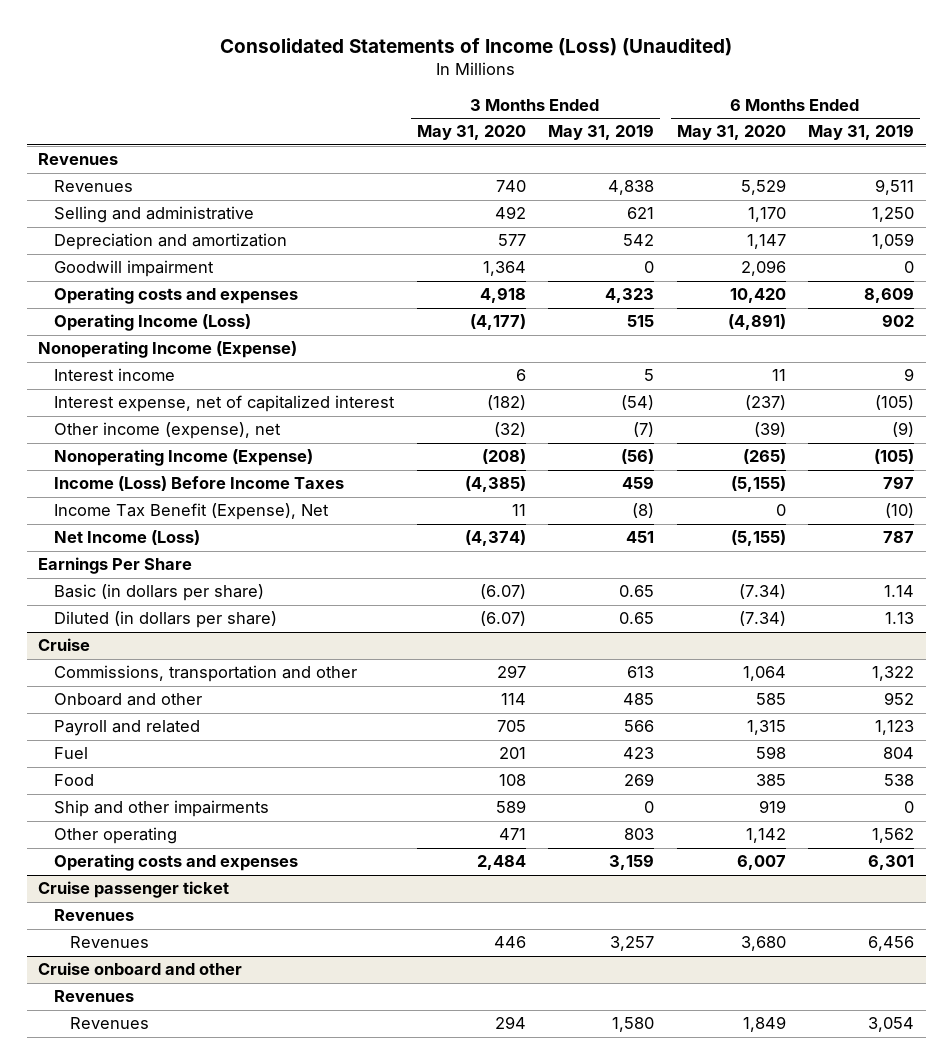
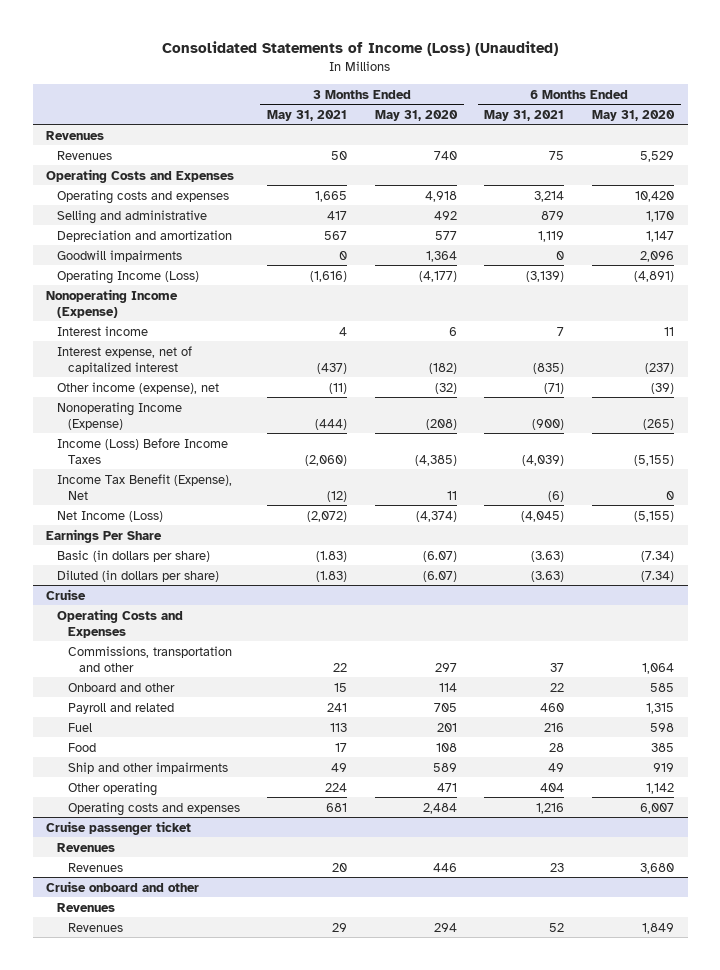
- | 3 Months Ended May 31, 2020 | 3 Months Ended May 31, 2019 | 6 Months Ended May 31, 2020 | 6 Months Ended May 31, 2019
+ | 3 Months Ended May 31, 2021 | 3 Months Ended May 31, 2020 | 6 Months Ended May 31, 2021 | 6 Months Ended May 31, 2020
+ Operating Costs and Expenses
moved up: Operating costs and expenses | 1,665 | 4,918 | 3,214 | 10,420
- Goodwill impairment | 1,364 | 0 | 2,096 | 0
+ Goodwill impairments | 0 | 1,364 | 0 | 2,096
@ Cruise
+ Operating Costs and Expenses

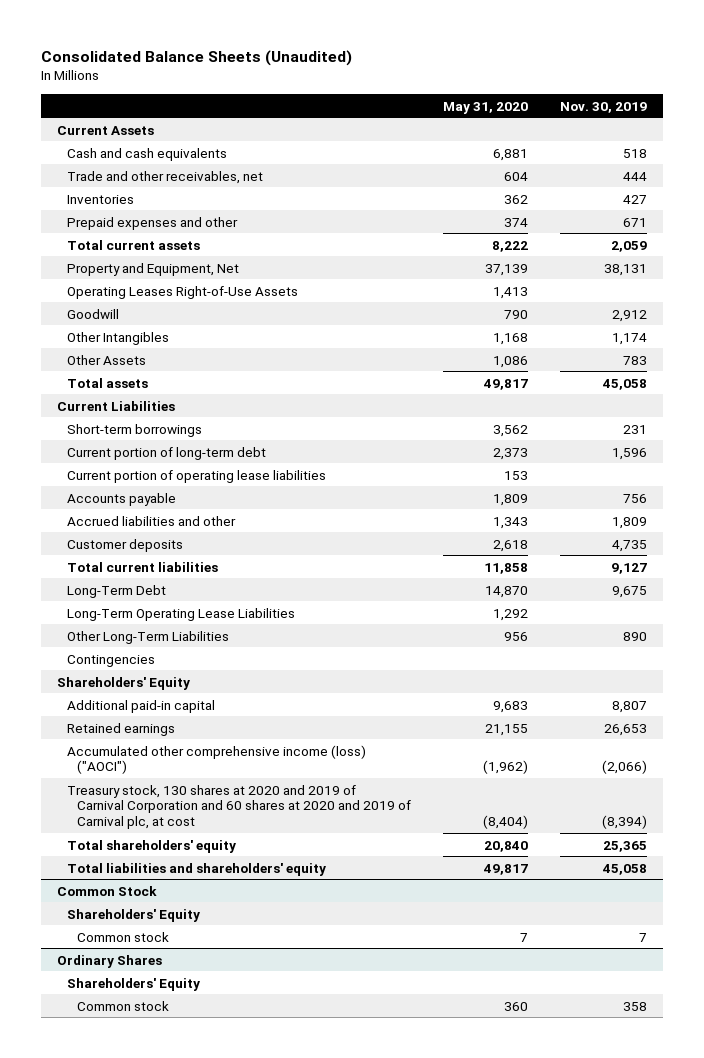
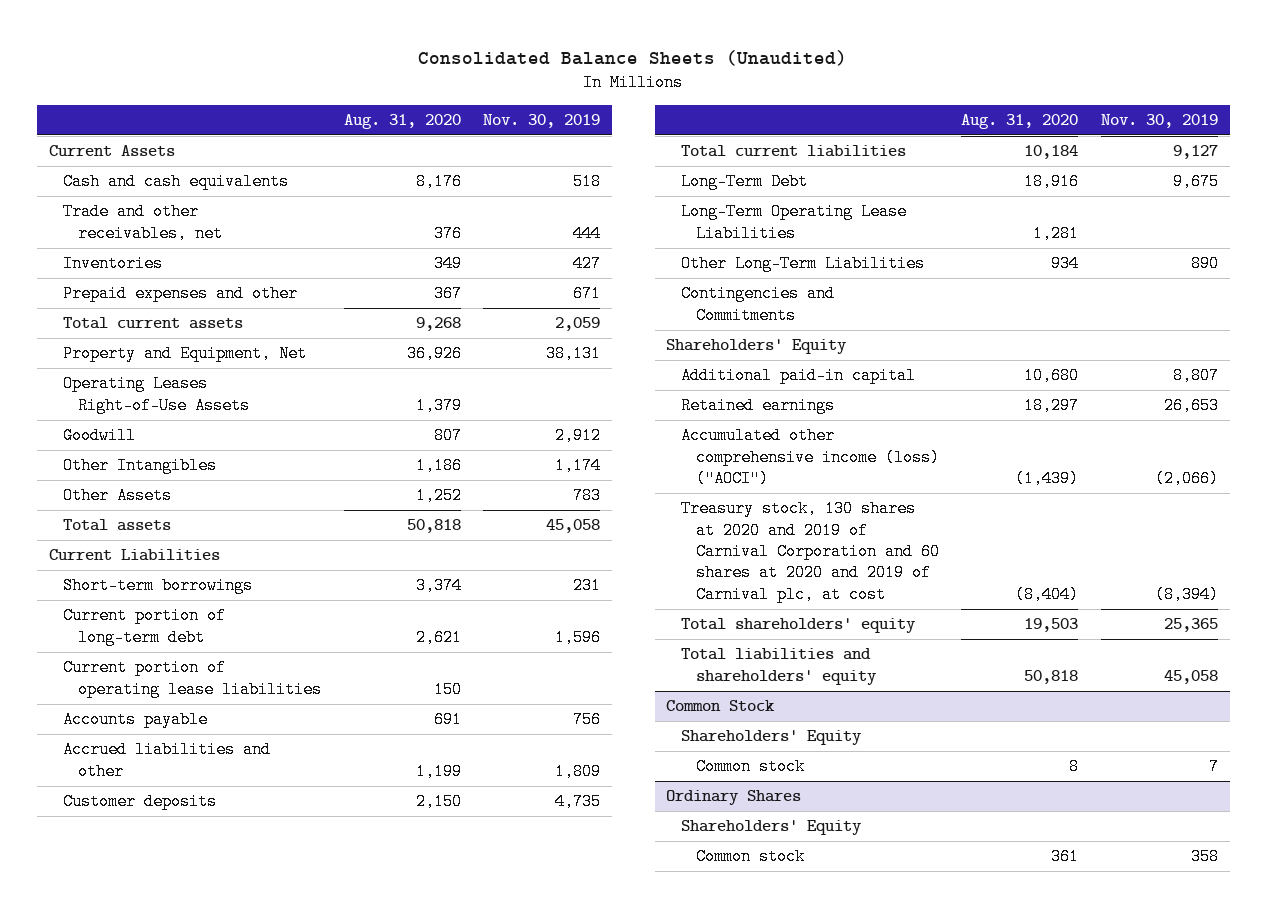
- | May 31, 2020 | Nov. 30, 2019
+ | Aug. 31, 2020 | Nov. 30, 2019
- Contingencies
+ Contingencies and Commitments

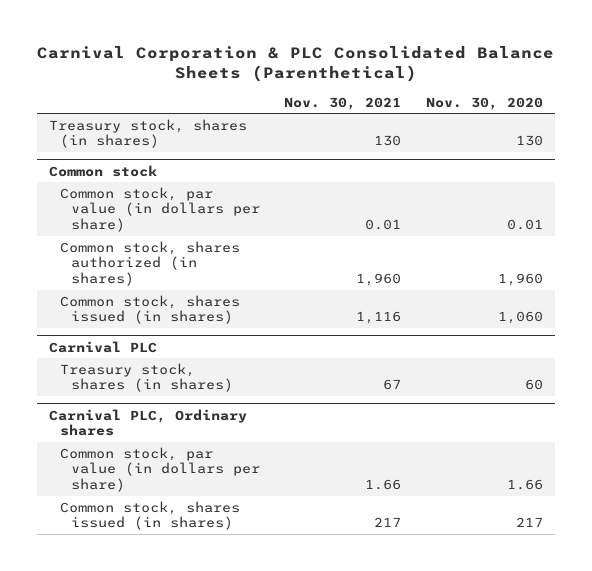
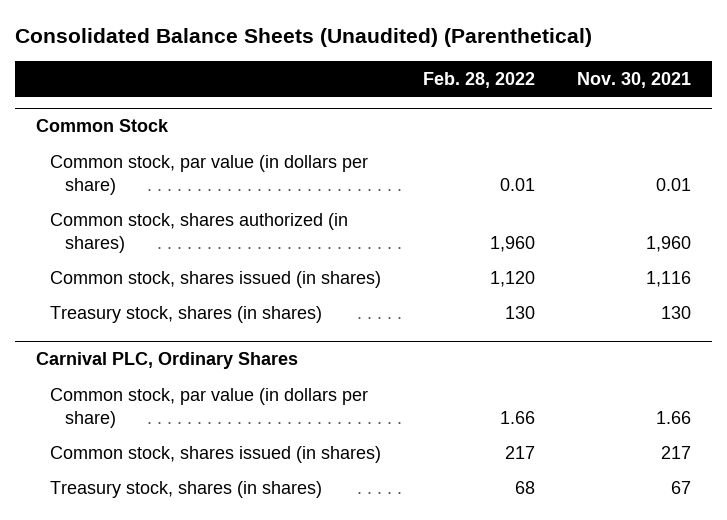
- Carnival Corporation & PLC Consolidated Balance Sheets (Parenthetical)
+ Consolidated Balance Sheets (Unaudited) (Parenthetical)
- | Nov. 30, 2021 | Nov. 30, 2020
+ | Feb. 28, 2022 | Nov. 30, 2021
- Treasury stock, shares (in shares) | 130 | 130
- Common stock
+ Common Stock
- Carnival PLC
- Treasury stock, shares (in shares) | 67 | 60
- Carnival PLC, Ordinary shares
+ Treasury stock, shares (in shares) | 130 | 130
+ Carnival PLC, Ordinary Shares
+ Treasury stock, shares (in shares) | 68 | 67

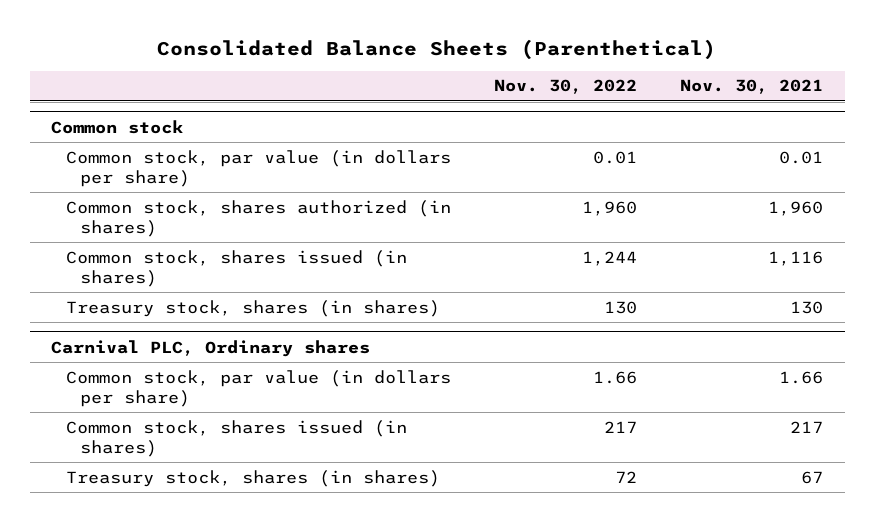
- Consolidated Balance Sheets (Unaudited) (Parenthetical)
+ Consolidated Balance Sheets (Parenthetical)
- | Feb. 28, 2022 | Nov. 30, 2021
+ | Nov. 30, 2022 | Nov. 30, 2021
- Common Stock
+ Common stock
- Carnival PLC, Ordinary Shares
+ Carnival PLC, Ordinary shares

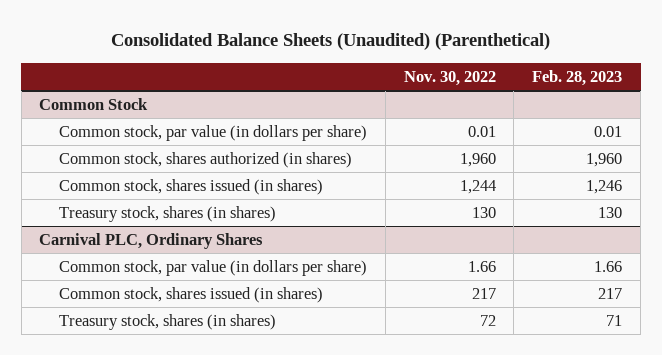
- Consolidated Balance Sheets (Parenthetical)
+ Consolidated Balance Sheets (Unaudited) (Parenthetical)
- | Nov. 30, 2022 | Nov. 30, 2021
+ | Nov. 30, 2022 | Feb. 28, 2023
- Common stock
+ Common Stock
- Carnival PLC, Ordinary shares
+ Carnival PLC, Ordinary Shares

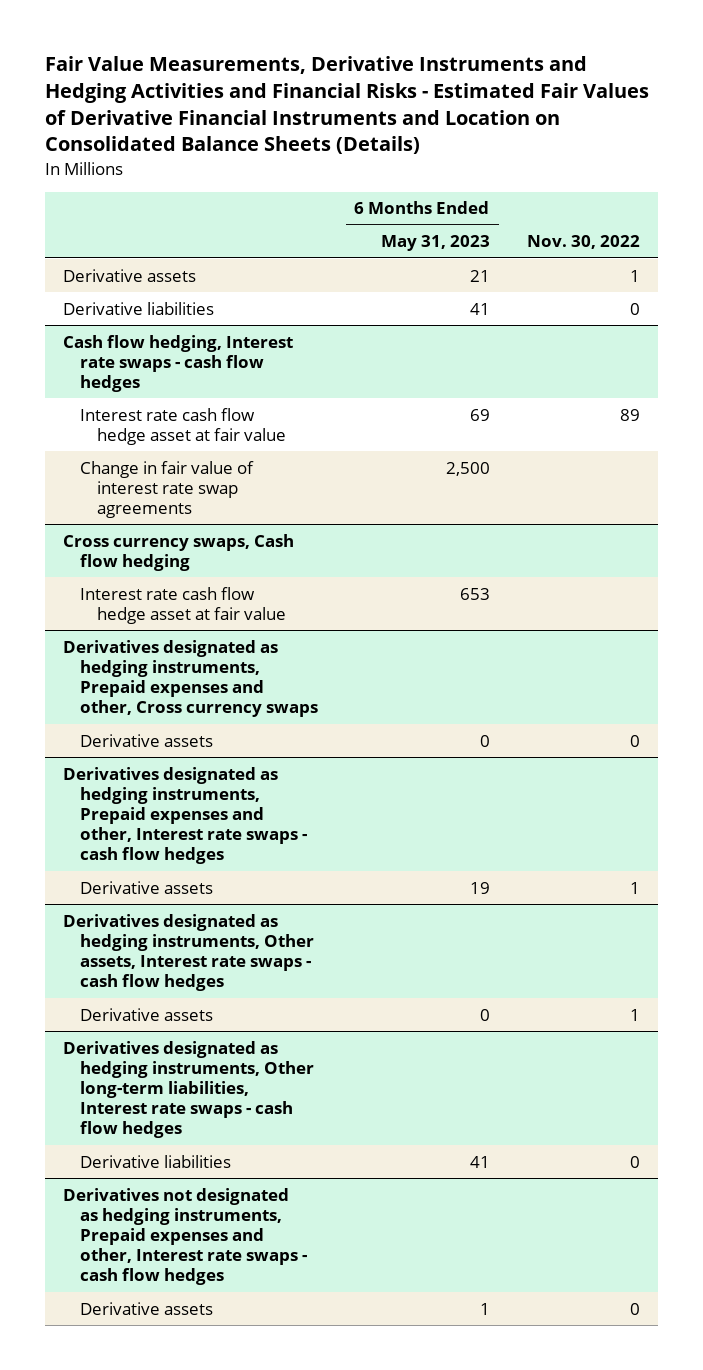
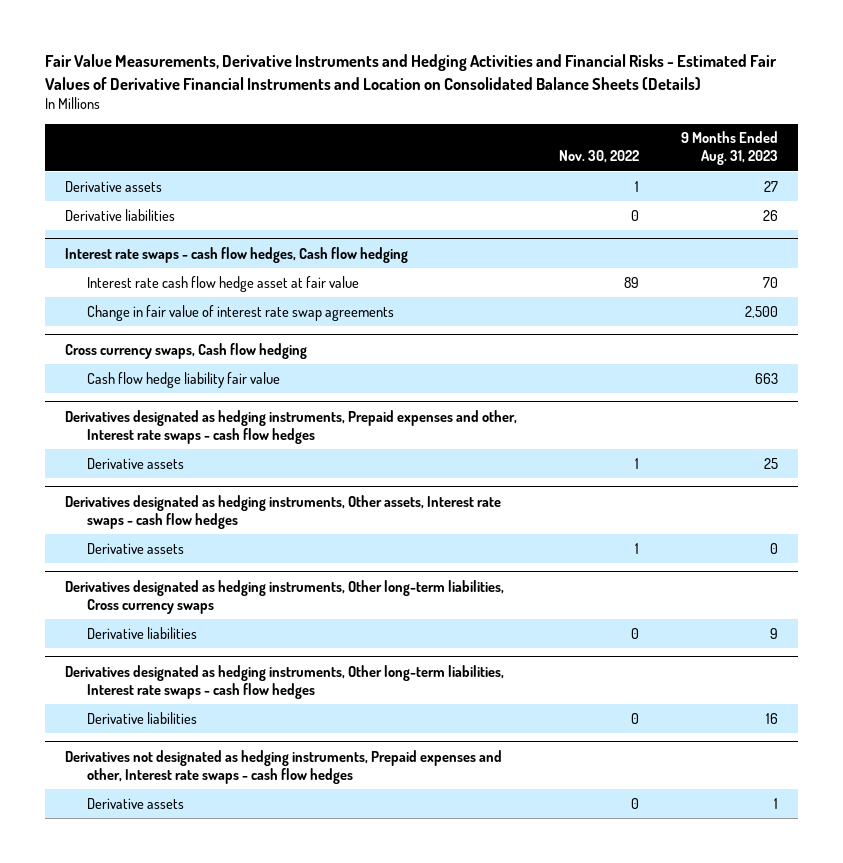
- | 6 Months Ended May 31, 2023 | Nov. 30, 2022
+ | Nov. 30, 2022 | 9 Months Ended Aug. 31, 2023
- Cash flow hedging, Interest rate swaps - cash flow hedges
+ Interest rate swaps - cash flow hedges, Cash flow hedging
@ Cross currency swaps, Cash flow hedging
- Interest rate cash flow hedge asset at fair value | 653 |
- Derivatives designated as hedging instruments, Prepaid expenses and other, Cross currency swaps
- Derivative assets | 0 | 0
@ Cross currency swaps, Cash flow hedging
+ Cash flow hedge liability fair value | | 663
+ Derivatives designated as hedging instruments, Other long-term liabilities, Cross currency swaps
+ Derivative liabilities | 0 | 9

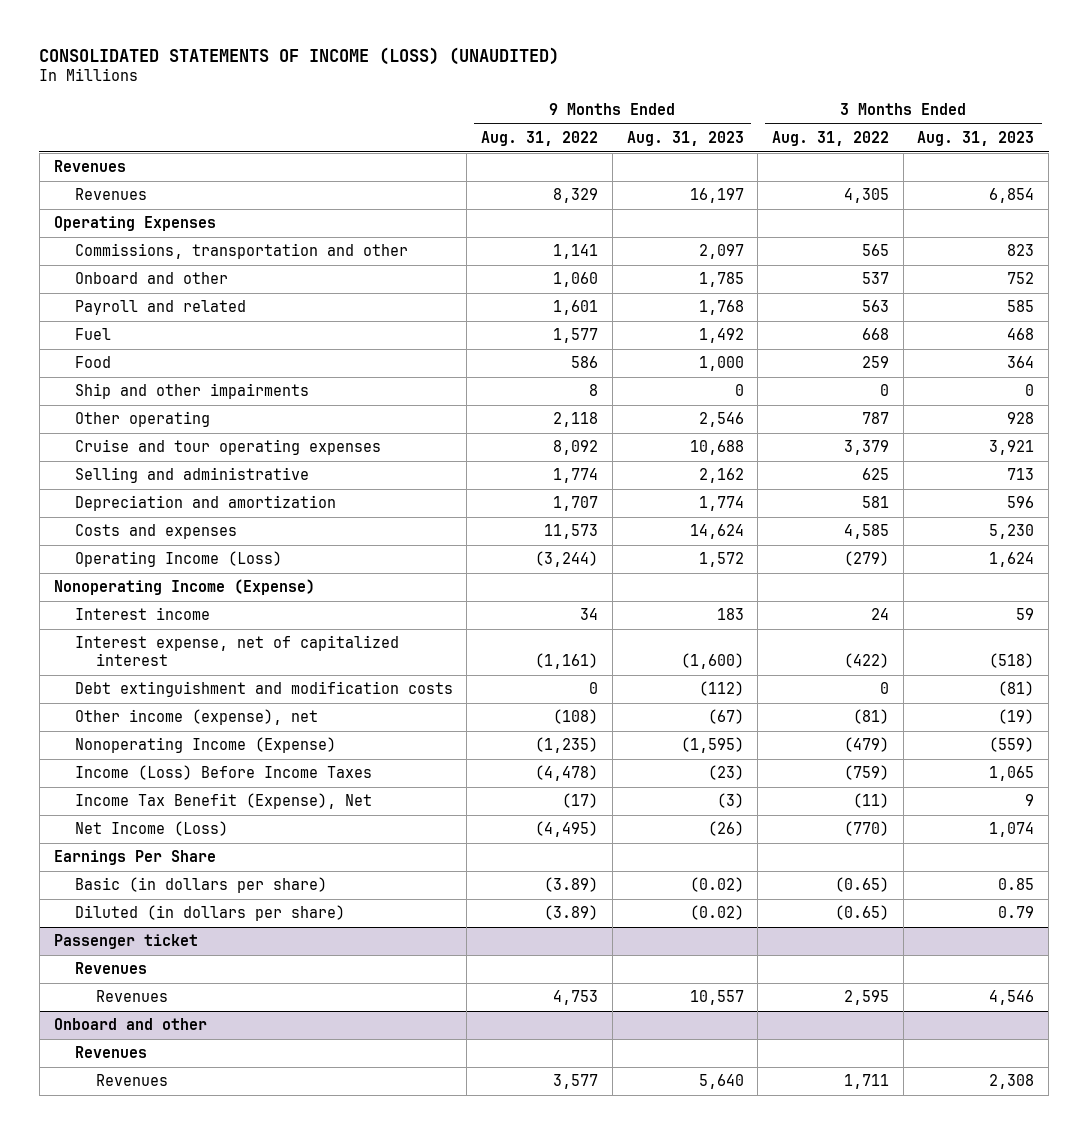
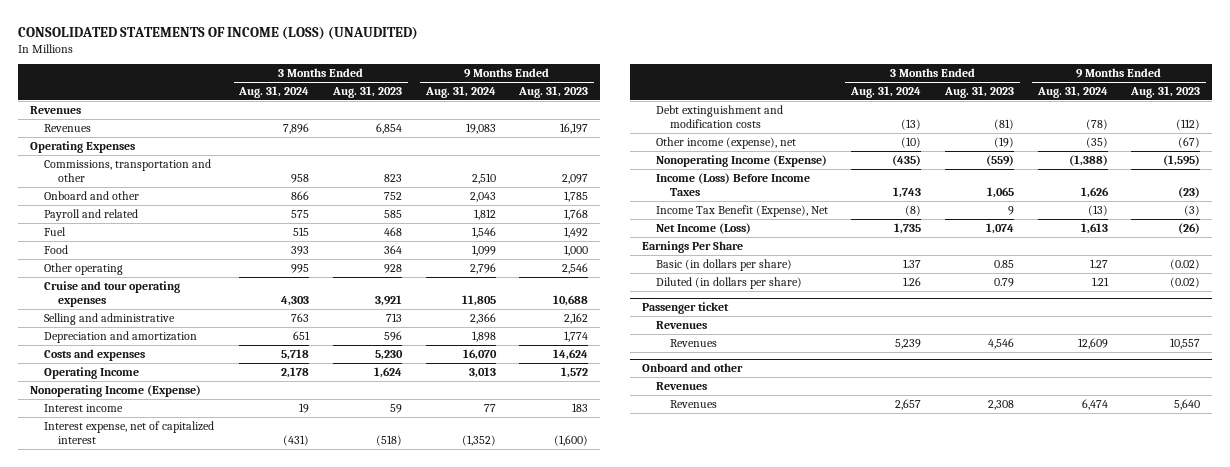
- | 9 Months Ended Aug. 31, 2022 | 9 Months Ended Aug. 31, 2023 | 3 Months Ended Aug. 31, 2022 | 3 Months Ended Aug. 31, 2023
+ | 3 Months Ended Aug. 31, 2024 | 3 Months Ended Aug. 31, 2023 | 9 Months Ended Aug. 31, 2024 | 9 Months Ended Aug. 31, 2023
- Ship and other impairments | 8 | 0 | 0 | 0
- Operating Income (Loss) | (3,244) | 1,572 | (279) | 1,624
+ Operating Income | 2,178 | 1,624 | 3,013 | 1,572

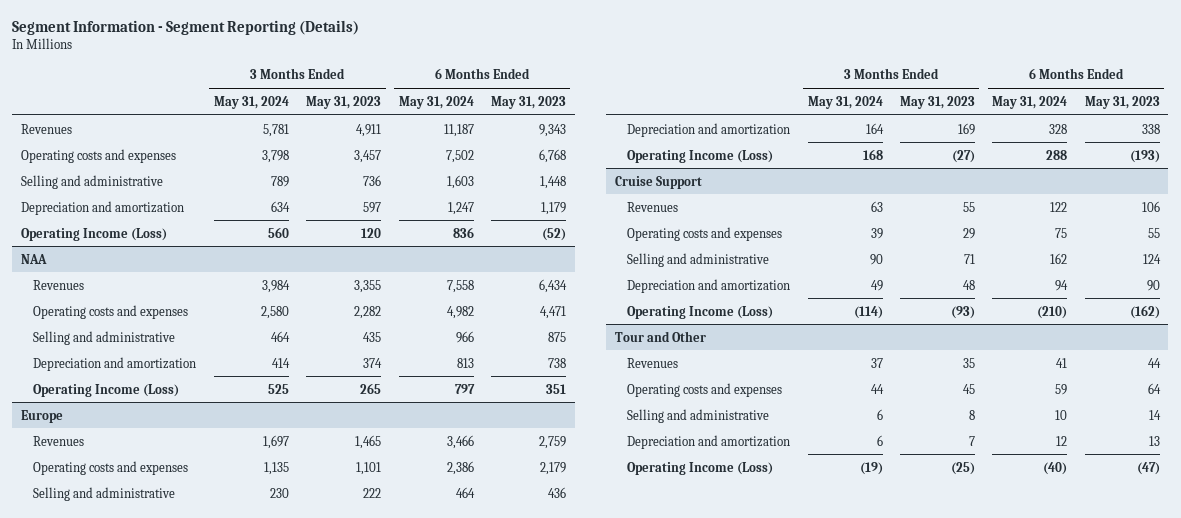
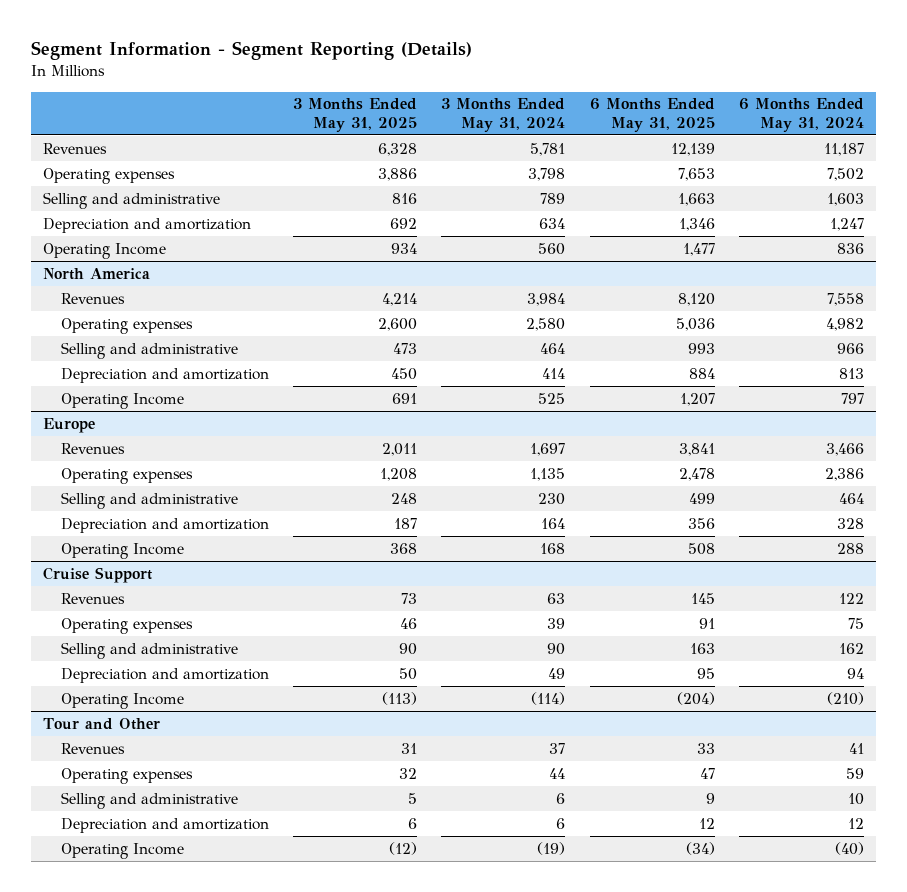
- | 3 Months Ended May 31, 2024 | 3 Months Ended May 31, 2023 | 6 Months Ended May 31, 2024 | 6 Months Ended May 31, 2023
+ | 3 Months Ended May 31, 2025 | 3 Months Ended May 31, 2024 | 6 Months Ended May 31, 2025 | 6 Months Ended May 31, 2024
- Operating costs and expenses | 3,798 | 3,457 | 7,502 | 6,768
+ Operating expenses | 3,886 | 3,798 | 7,653 | 7,502
- Operating Income (Loss) | 560 | 120 | 836 | (52)
- NAA
+ Operating Income | 934 | 560 | 1,477 | 836
+ North America
- Operating costs and expenses | 2,580 | 2,282 | 4,982 | 4,471
+ Operating expenses | 2,600 | 2,580 | 5,036 | 4,982
- Operating Income (Loss) | 525 | 265 | 797 | 351
+ Operating Income | 691 | 525 | 1,207 | 797
@ Europe
- Operating costs and expenses | 1,135 | 1,101 | 2,386 | 2,179
+ Operating expenses | 1,208 | 1,135 | 2,478 | 2,386
- Operating Income (Loss) | 168 | (27) | 288 | (193)
+ Operating Income | 368 | 168 | 508 | 288
@ Cruise Support
- Operating costs and expenses | 39 | 29 | 75 | 55
+ Operating expenses | 46 | 39 | 91 | 75
- Operating Income (Loss) | (114) | (93) | (210) | (162)
+ Operating Income | (113) | (114) | (204) | (210)
@ Tour and Other
- Operating costs and expenses | 44 | 45 | 59 | 64
+ Operating expenses | 32 | 44 | 47 | 59
- Operating Income (Loss) | (19) | (25) | (40) | (47)
+ Operating Income | (12) | (19) | (34) | (40)

